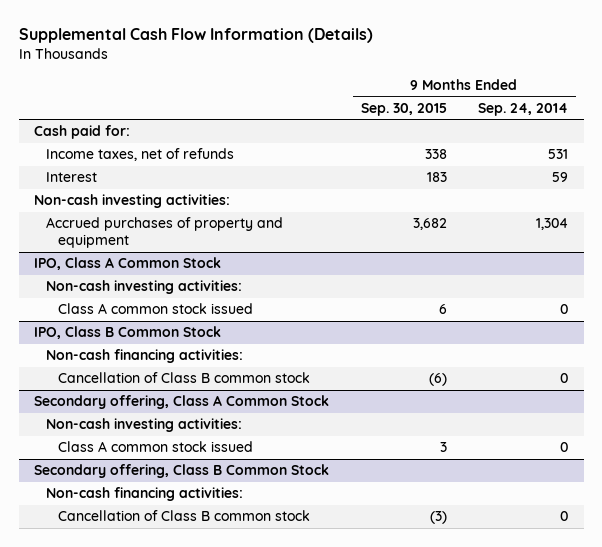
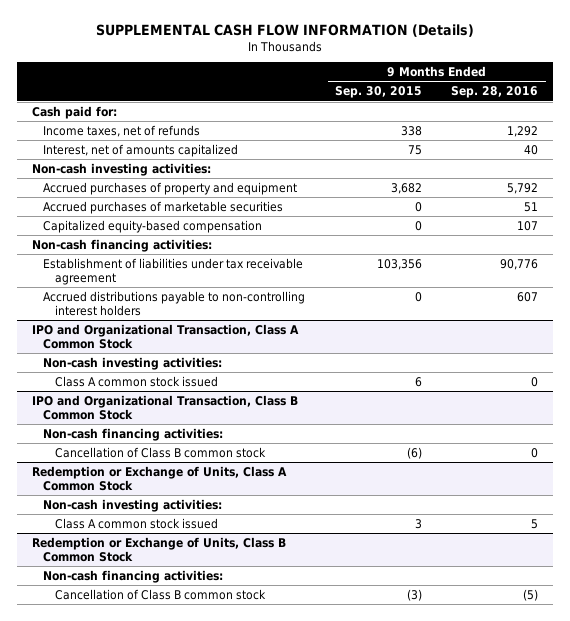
- Supplemental Cash Flow Information (Details)
+ SUPPLEMENTAL CASH FLOW INFORMATION (Details)
- | 9 Months Ended Sep. 30, 2015 | 9 Months Ended Sep. 24, 2014
+ | 9 Months Ended Sep. 30, 2015 | 9 Months Ended Sep. 28, 2016
- Interest | 183 | 59
+ Interest, net of amounts capitalized | 75 | 40
- IPO, Class A Common Stock
+ Accrued purchases of marketable securities | 0 | 51
+ Capitalized equity-based compensation | 0 | 107
+ Non-cash financing activities:
+ Establishment of liabilities under tax receivable agreement | 103,356 | 90,776
+ Accrued distributions payable to non-controlling interest holders | 0 | 607
+ IPO and Organizational Transaction, Class A Common Stock
- IPO, Class B Common Stock
+ IPO and Organizational Transaction, Class B Common Stock
- Secondary offering, Class A Common Stock
+ Redemption or Exchange of Units, Class A Common Stock
- Secondary offering, Class B Common Stock
+ Redemption or Exchange of Units, Class B Common Stock

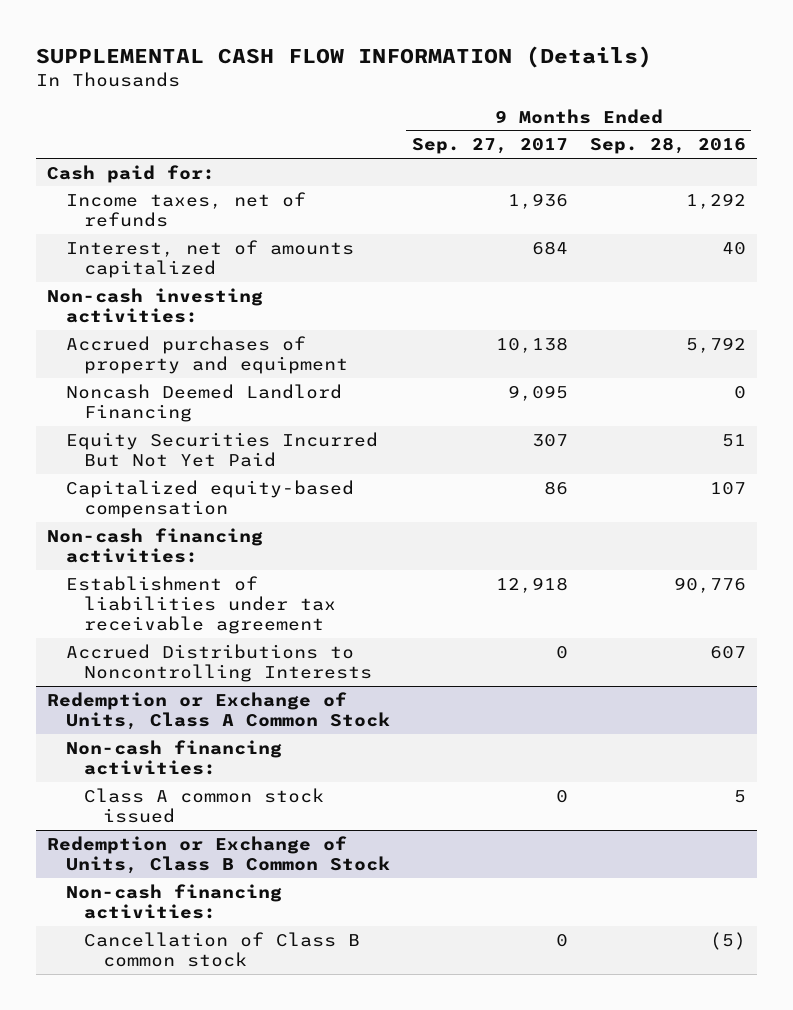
- | 9 Months Ended Sep. 30, 2015 | 9 Months Ended Sep. 28, 2016
+ | 9 Months Ended Sep. 27, 2017 | 9 Months Ended Sep. 28, 2016
- Accrued purchases of marketable securities | 0 | 51
+ Noncash Deemed Landlord Financing | 9,095 | 0
+ Equity Securities Incurred But Not Yet Paid | 307 | 51
- Accrued distributions payable to non-controlling interest holders | 0 | 607
- IPO and Organizational Transaction, Class A Common Stock
- Non-cash investing activities:
- Class A common stock issued | 6 | 0
- IPO and Organizational Transaction, Class B Common Stock
- Non-cash financing activities:
- Cancellation of Class B common stock | (6) | 0
+ Accrued Distributions to Noncontrolling Interests | 0 | 607
@ Redemption or Exchange of Units, Class A Common Stock
- Non-cash investing activities:
+ Non-cash financing activities:

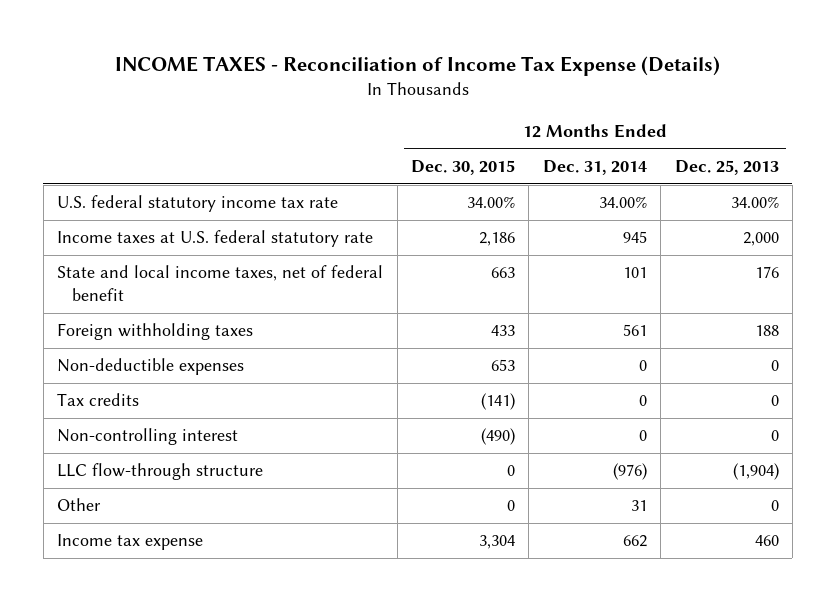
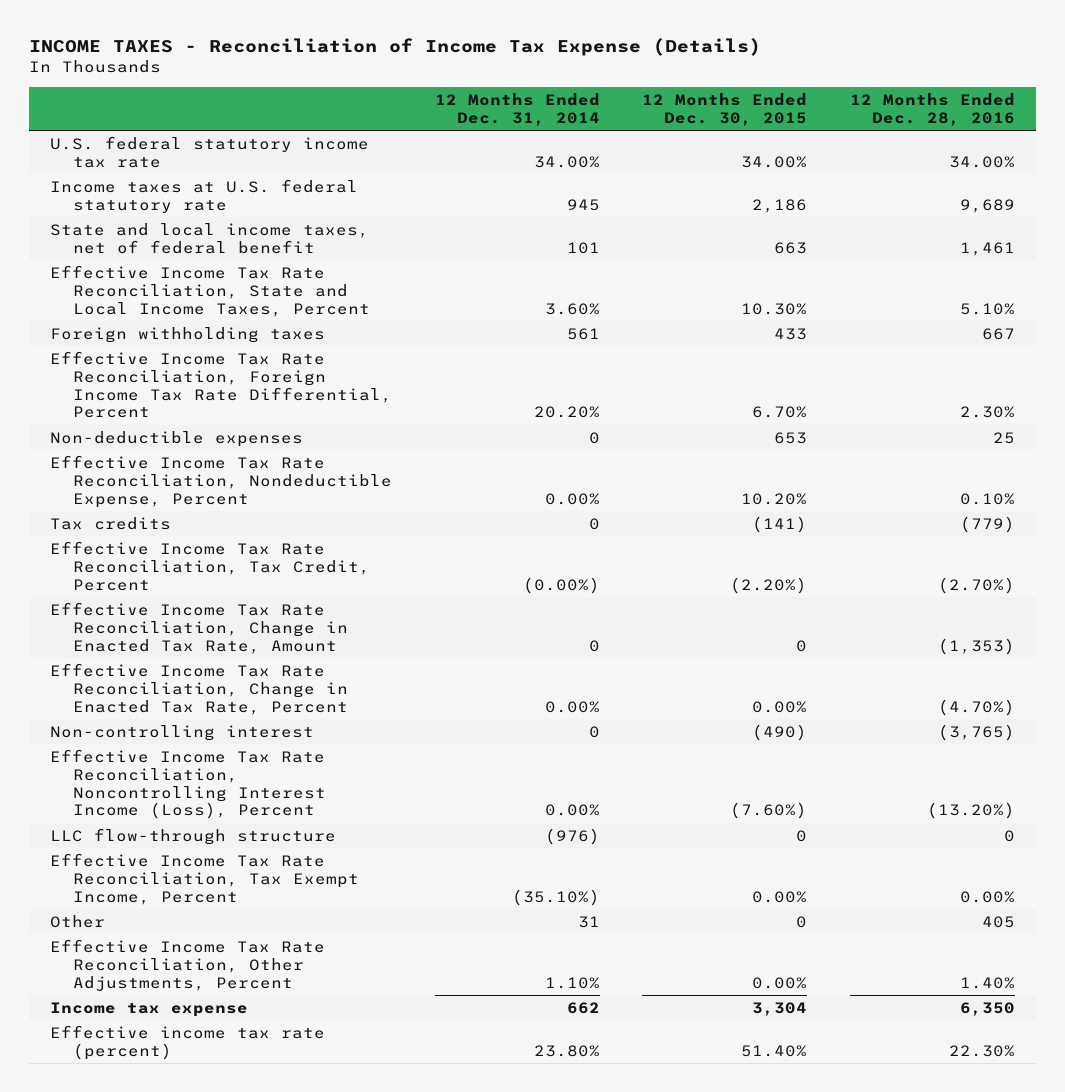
- | 12 Months Ended Dec. 30, 2015 | 12 Months Ended Dec. 31, 2014 | 12 Months Ended Dec. 25, 2013
+ | 12 Months Ended Dec. 31, 2014 | 12 Months Ended Dec. 30, 2015 | 12 Months Ended Dec. 28, 2016
+ Effective Income Tax Rate Reconciliation, State and Local Income Taxes, Percent | 3.60% | 10.30% | 5.10%
+ Effective Income Tax Rate Reconciliation, Foreign Income Tax Rate Differential, Percent | 20.20% | 6.70% | 2.30%
+ Effective Income Tax Rate Reconciliation, Nondeductible Expense, Percent | 0.00% | 10.20% | 0.10%
+ Effective Income Tax Rate Reconciliation, Tax Credit, Percent | (0.00%) | (2.20%) | (2.70%)
+ Effective Income Tax Rate Reconciliation, Change in Enacted Tax Rate, Amount | 0 | 0 | (1,353)
+ Effective Income Tax Rate Reconciliation, Change in Enacted Tax Rate, Percent | 0.00% | 0.00% | (4.70%)
+ Effective Income Tax Rate Reconciliation, Noncontrolling Interest Income (Loss), Percent | 0.00% | (7.60%) | (13.20%)
+ Effective Income Tax Rate Reconciliation, Tax Exempt Income, Percent | (35.10%) | 0.00% | 0.00%
+ Effective Income Tax Rate Reconciliation, Other Adjustments, Percent | 1.10% | 0.00% | 1.40%
+ Effective income tax rate (percent) | 23.80% | 51.40% | 22.30%

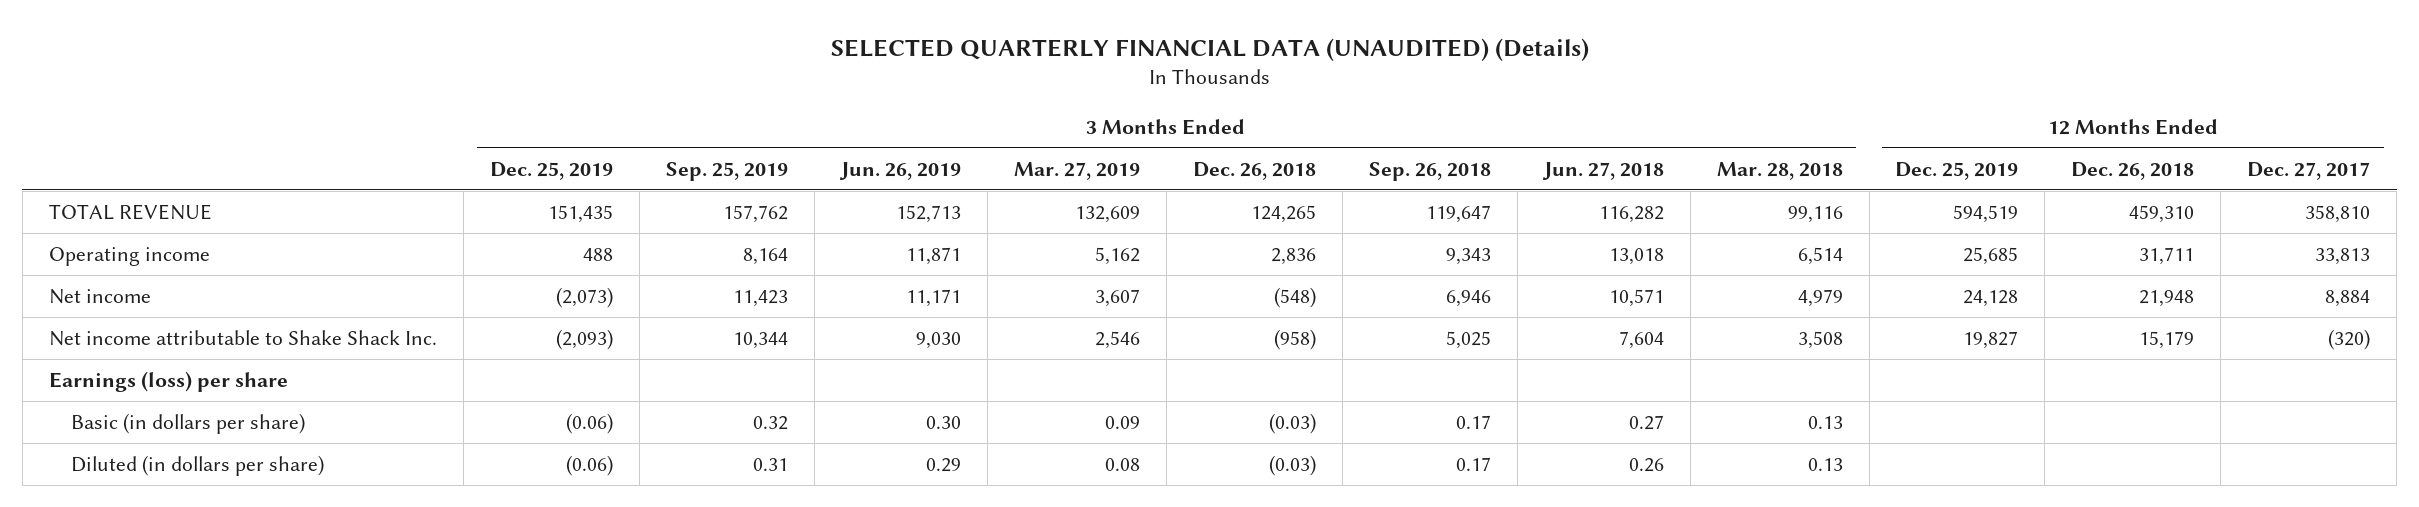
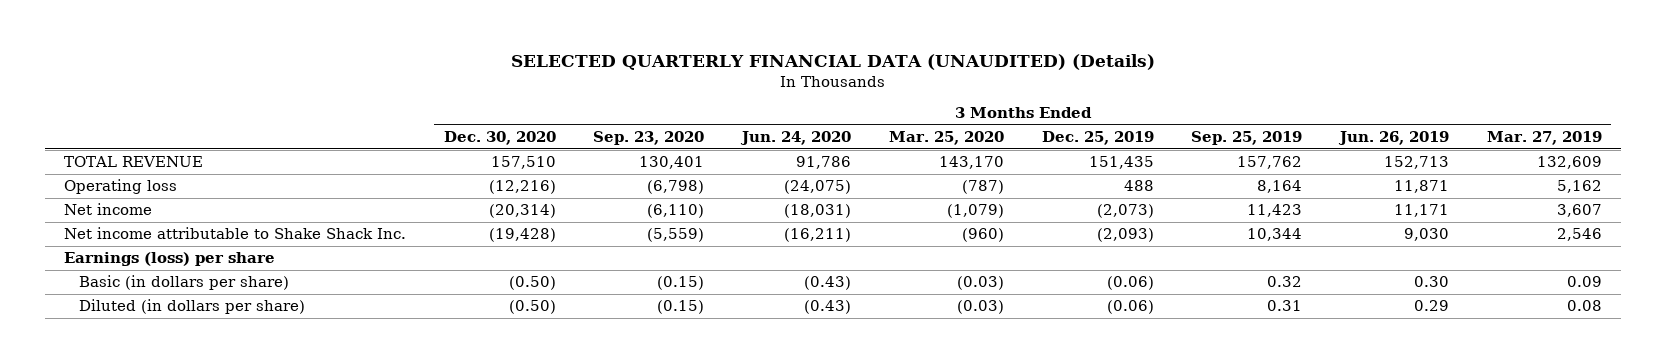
- | 3 Months Ended Dec. 25, 2019 | 3 Months Ended Sep. 25, 2019 | 3 Months Ended Jun. 26, 2019 | 3 Months Ended Mar. 27, 2019 | 3 Months Ended Dec. 26, 2018 | 3 Months Ended Sep. 26, 2018 | 3 Months Ended Jun. 27, 2018 | 3 Months Ended Mar. 28, 2018 | 12 Months Ended Dec. 25, 2019 | 12 Months Ended Dec. 26, 2018 | 12 Months Ended Dec. 27, 2017
+ | 3 Months Ended Dec. 30, 2020 | 3 Months Ended Sep. 23, 2020 | 3 Months Ended Jun. 24, 2020 | 3 Months Ended Mar. 25, 2020 | 3 Months Ended Dec. 25, 2019 | 3 Months Ended Sep. 25, 2019 | 3 Months Ended Jun. 26, 2019 | 3 Months Ended Mar. 27, 2019
- Operating income | 488 | 8,164 | 11,871 | 5,162 | 2,836 | 9,343 | 13,018 | 6,514 | 25,685 | 31,711 | 33,813
+ Operating loss | (12,216) | (6,798) | (24,075) | (787) | 488 | 8,164 | 11,871 | 5,162

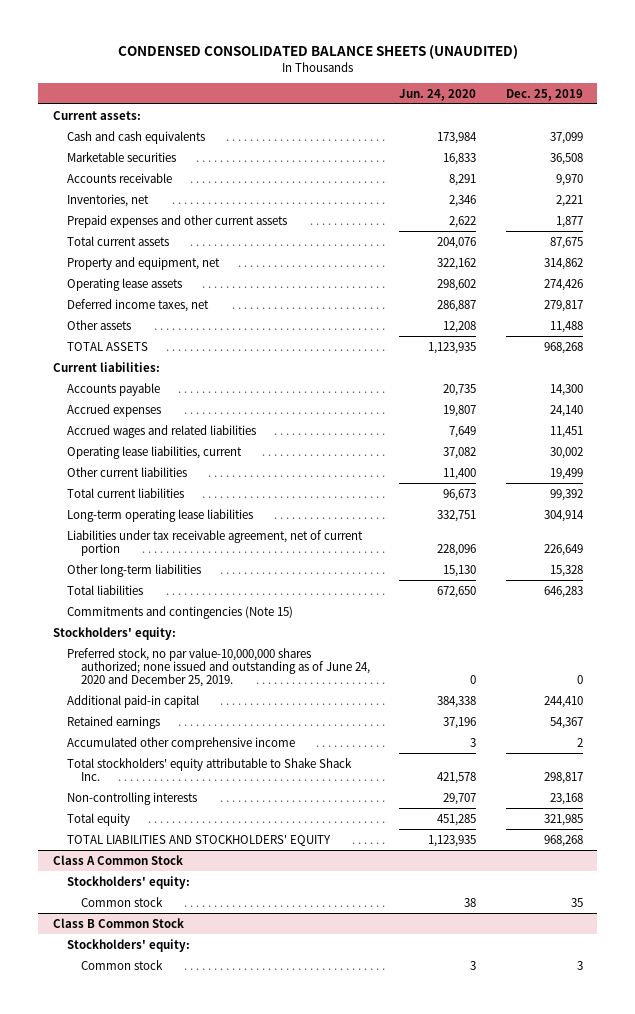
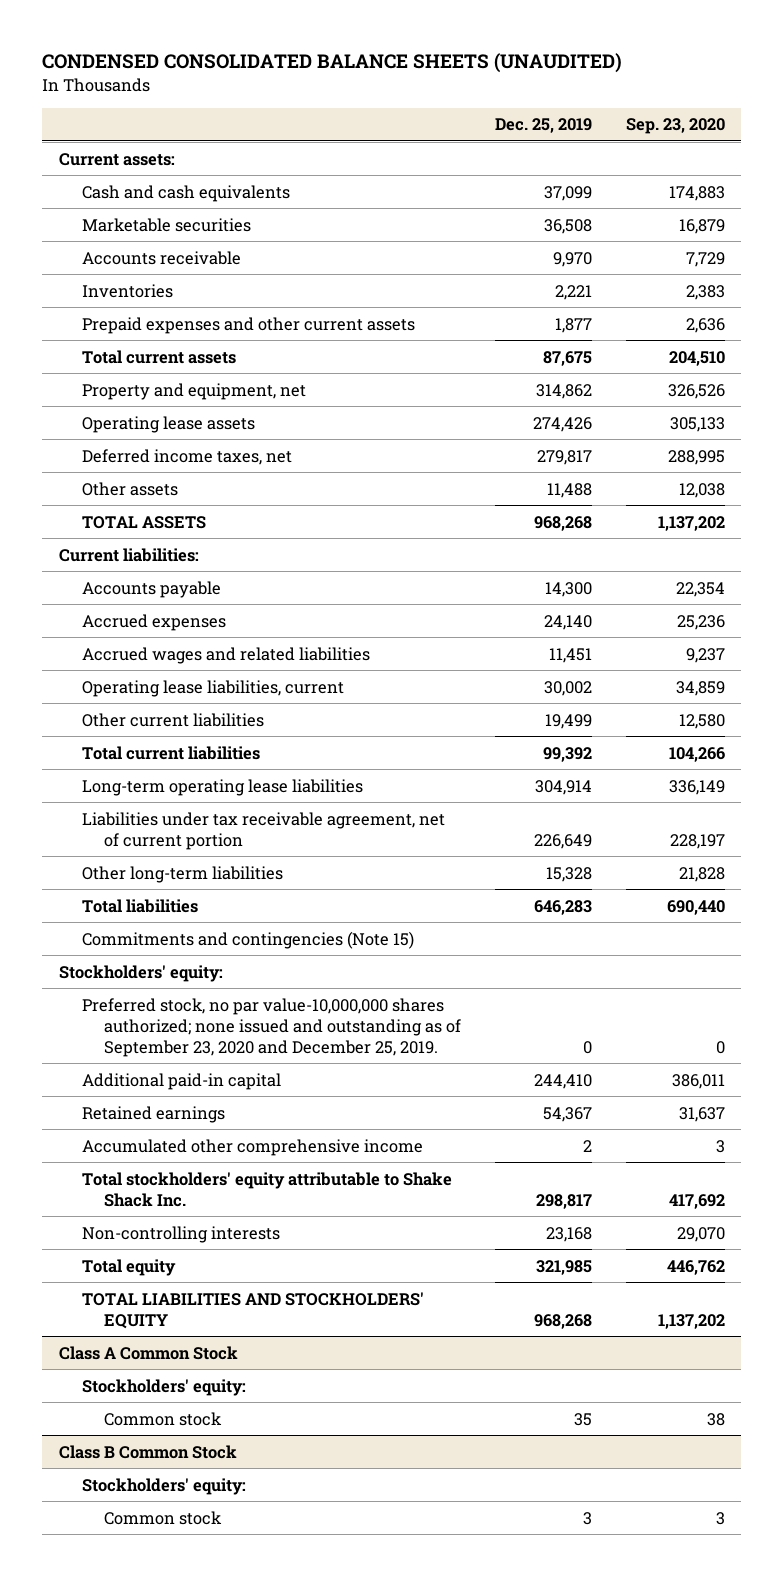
- | Jun. 24, 2020 | Dec. 25, 2019
+ | Dec. 25, 2019 | Sep. 23, 2020
- Inventories, net | 2,346 | 2,221
+ Inventories | 2,221 | 2,383
- Preferred stock, no par value-10,000,000 shares authorized; none issued and outstanding as of June 24, 2020 and December 25, 2019. | 0 | 0
+ Preferred stock, no par value-10,000,000 shares authorized; none issued and outstanding as of September 23, 2020 and December 25, 2019. | 0 | 0

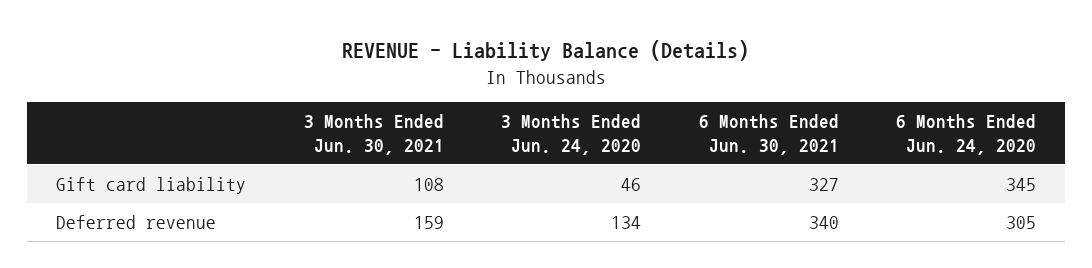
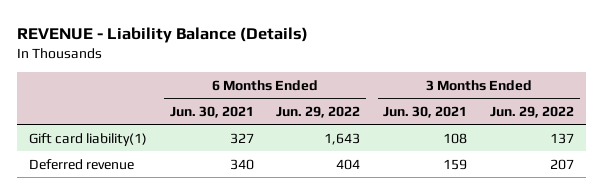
- | 3 Months Ended Jun. 30, 2021 | 3 Months Ended Jun. 24, 2020 | 6 Months Ended Jun. 30, 2021 | 6 Months Ended Jun. 24, 2020
+ | 6 Months Ended Jun. 30, 2021 | 6 Months Ended Jun. 29, 2022 | 3 Months Ended Jun. 30, 2021 | 3 Months Ended Jun. 29, 2022
- Gift card liability | 108 | 46 | 327 | 345
+ Gift card liability(1) | 327 | 1,643 | 108 | 137

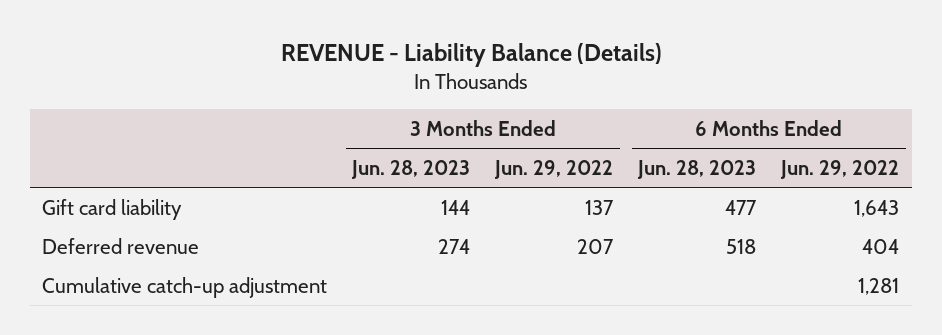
- | 6 Months Ended Jun. 30, 2021 | 6 Months Ended Jun. 29, 2022 | 3 Months Ended Jun. 30, 2021 | 3 Months Ended Jun. 29, 2022
+ | 3 Months Ended Jun. 28, 2023 | 3 Months Ended Jun. 29, 2022 | 6 Months Ended Jun. 28, 2023 | 6 Months Ended Jun. 29, 2022
- Gift card liability(1) | 327 | 1,643 | 108 | 137
+ Gift card liability | 144 | 137 | 477 | 1,643
+ Cumulative catch-up adjustment | | | | 1,281

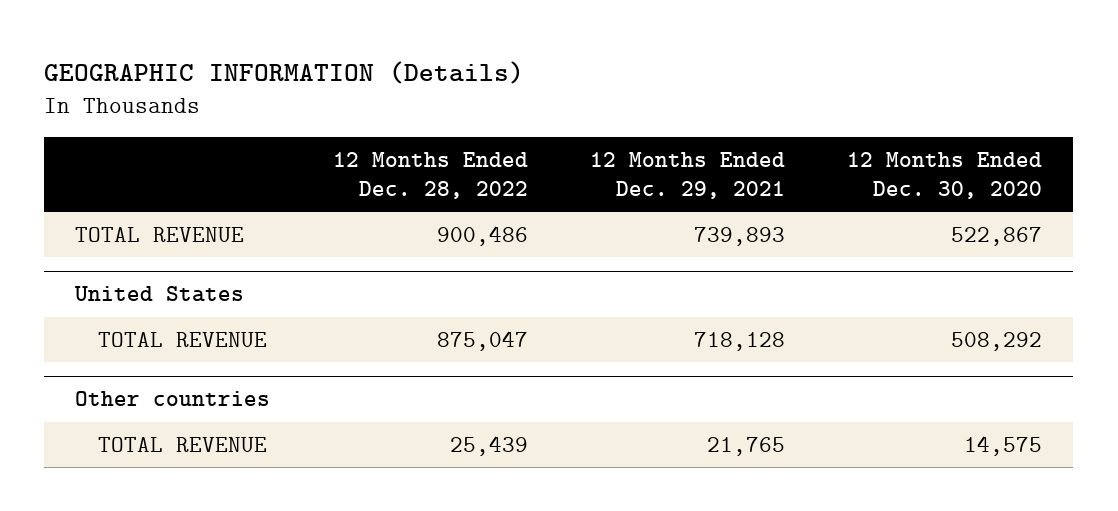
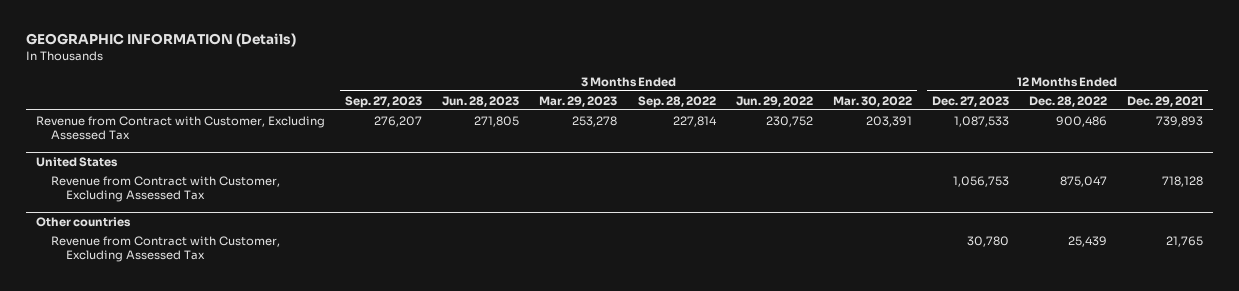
- | 12 Months Ended Dec. 28, 2022 | 12 Months Ended Dec. 29, 2021 | 12 Months Ended Dec. 30, 2020
+ | 3 Months Ended Sep. 27, 2023 | 3 Months Ended Jun. 28, 2023 | 3 Months Ended Mar. 29, 2023 | 3 Months Ended Sep. 28, 2022 | 3 Months Ended Jun. 29, 2022 | 3 Months Ended Mar. 30, 2022 | 12 Months Ended Dec. 27, 2023 | 12 Months Ended Dec. 28, 2022 | 12 Months Ended Dec. 29, 2021
- TOTAL REVENUE | 900,486 | 739,893 | 522,867
+ Revenue from Contract with Customer, Excluding Assessed Tax | 276,207 | 271,805 | 253,278 | 227,814 | 230,752 | 203,391 | 1,087,533 | 900,486 | 739,893
@ United States
- TOTAL REVENUE | 875,047 | 718,128 | 508,292
+ Revenue from Contract with Customer, Excluding Assessed Tax | | | | | | | 1,056,753 | 875,047 | 718,128
@ Other countries
- TOTAL REVENUE | 25,439 | 21,765 | 14,575
+ Revenue from Contract with Customer, Excluding Assessed Tax | | | | | | | 30,780 | 25,439 | 21,765

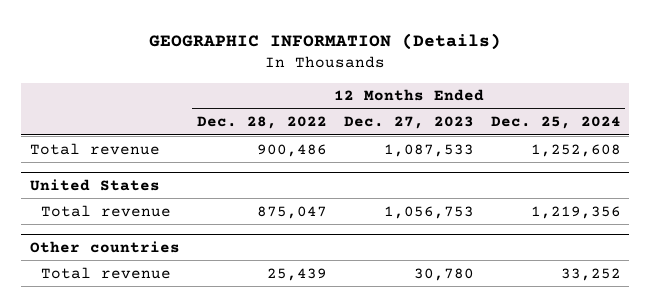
- | 3 Months Ended Sep. 27, 2023 | 3 Months Ended Jun. 28, 2023 | 3 Months Ended Mar. 29, 2023 | 3 Months Ended Sep. 28, 2022 | 3 Months Ended Jun. 29, 2022 | 3 Months Ended Mar. 30, 2022 | 12 Months Ended Dec. 27, 2023 | 12 Months Ended Dec. 28, 2022 | 12 Months Ended Dec. 29, 2021
+ | 12 Months Ended Dec. 28, 2022 | 12 Months Ended Dec. 27, 2023 | 12 Months Ended Dec. 25, 2024
- Revenue from Contract with Customer, Excluding Assessed Tax | 276,207 | 271,805 | 253,278 | 227,814 | 230,752 | 203,391 | 1,087,533 | 900,486 | 739,893
+ Total revenue | 900,486 | 1,087,533 | 1,252,608
@ United States
- Revenue from Contract with Customer, Excluding Assessed Tax | | | | | | | 1,056,753 | 875,047 | 718,128
+ Total revenue | 875,047 | 1,056,753 | 1,219,356
@ Other countries
- Revenue from Contract with Customer, Excluding Assessed Tax | | | | | | | 30,780 | 25,439 | 21,765
+ Total revenue | 25,439 | 30,780 | 33,252

